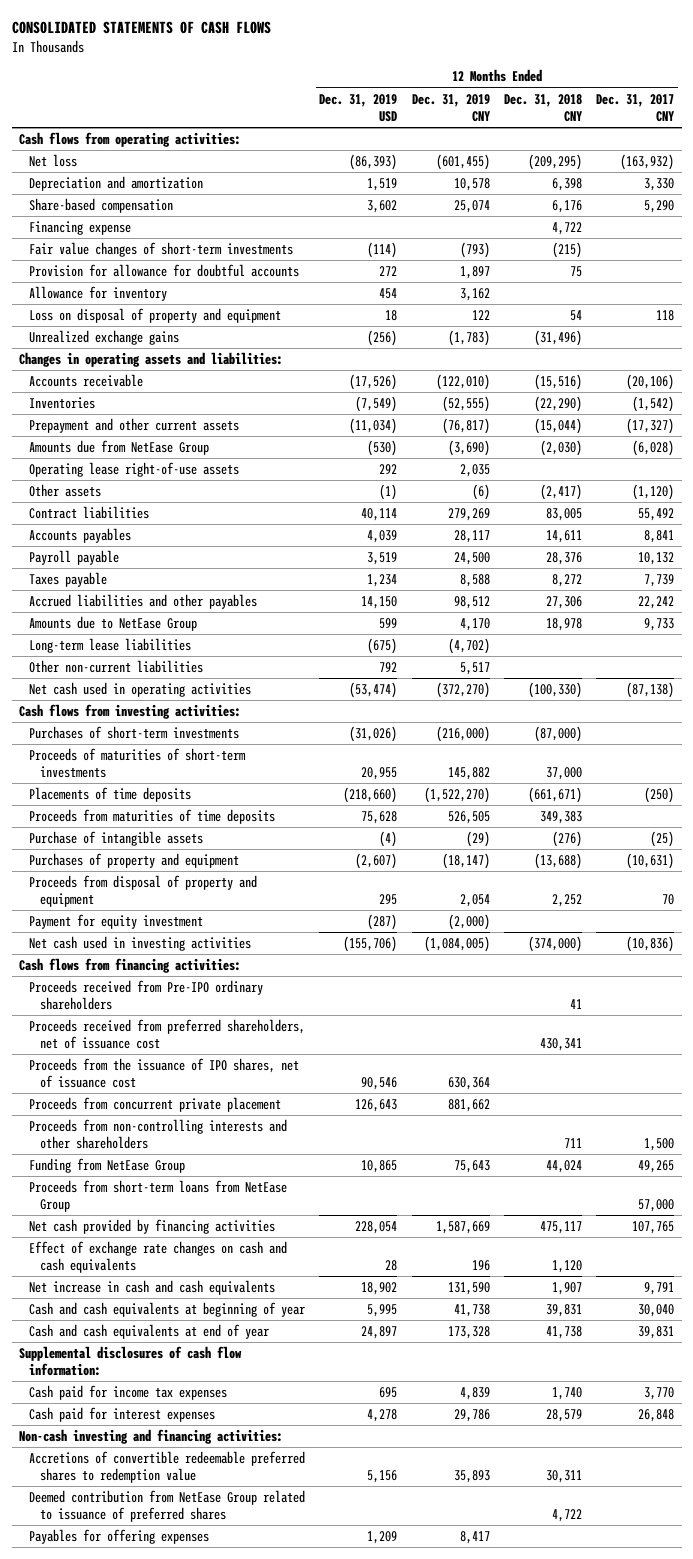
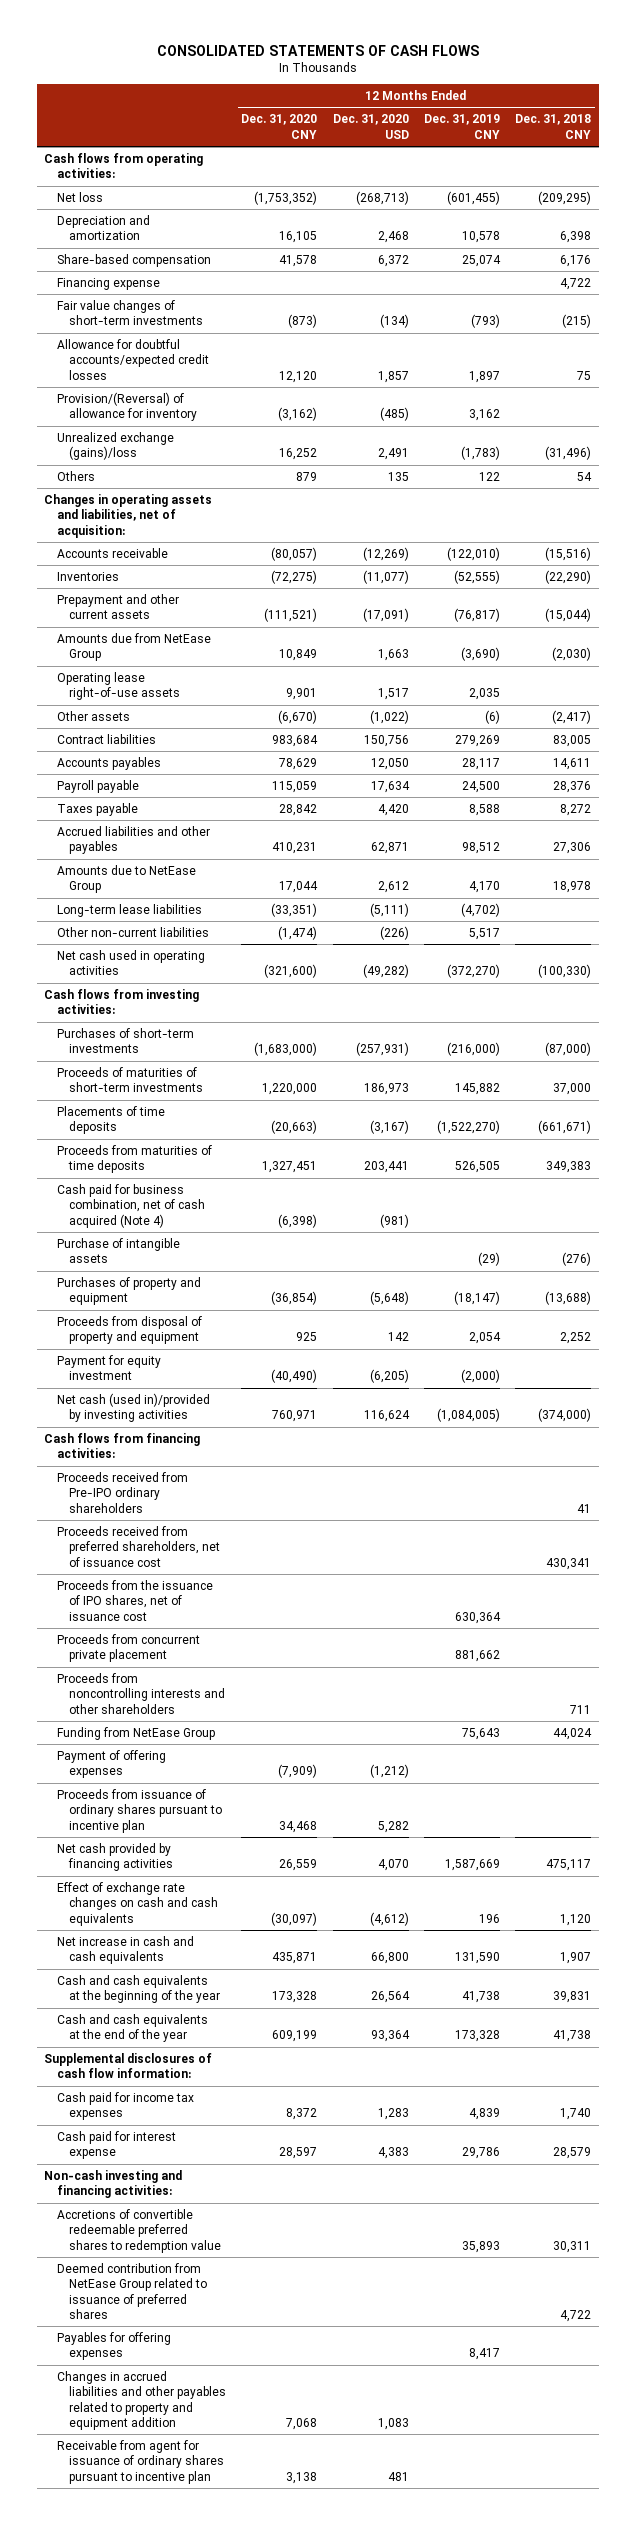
- | 12 Months Ended Dec. 31, 2019 USD | 12 Months Ended Dec. 31, 2019 CNY | 12 Months Ended Dec. 31, 2018 CNY | 12 Months Ended Dec. 31, 2017 CNY
+ | 12 Months Ended Dec. 31, 2020 CNY | 12 Months Ended Dec. 31, 2020 USD | 12 Months Ended Dec. 31, 2019 CNY | 12 Months Ended Dec. 31, 2018 CNY
- Provision for allowance for doubtful accounts | 272 | 1,897 | 75 |
- Allowance for inventory | 454 | 3,162 | |
- Loss on disposal of property and equipment | 18 | 122 | 54 | 118
- Unrealized exchange gains | (256) | (1,783) | (31,496) |
- Changes in operating assets and liabilities:
+ Allowance for doubtful accounts/expected credit losses | 12,120 | 1,857 | 1,897 | 75
+ Provision/(Reversal) of allowance for inventory | (3,162) | (485) | 3,162 |
+ Unrealized exchange (gains)/loss | 16,252 | 2,491 | (1,783) | (31,496)
+ Others | 879 | 135 | 122 | 54
+ Changes in operating assets and liabilities, net of acquisition:
+ Cash paid for business combination, net of cash acquired (Note 4) | (6,398) | (981) | |
- Net cash used in investing activities | (155,706) | (1,084,005) | (374,000) | (10,836)
+ Net cash (used in)/provided by investing activities | 760,971 | 116,624 | (1,084,005) | (374,000)
- Proceeds from non-controlling interests and other shareholders | | | 711 | 1,500
+ Proceeds from noncontrolling interests and other shareholders | | | | 711
- Proceeds from short-term loans from NetEase Group | | | | 57,000
+ Payment of offering expenses | (7,909) | (1,212) | |
+ Proceeds from issuance of ordinary shares pursuant to incentive plan | 34,468 | 5,282 | |
- Cash and cash equivalents at beginning of year | 5,995 | 41,738 | 39,831 | 30,040
- Cash and cash equivalents at end of year | 24,897 | 173,328 | 41,738 | 39,831
+ Cash and cash equivalents at the beginning of the year | 173,328 | 26,564 | 41,738 | 39,831
+ Cash and cash equivalents at the end of the year | 609,199 | 93,364 | 173,328 | 41,738
- Cash paid for interest expenses | 4,278 | 29,786 | 28,579 | 26,848
+ Cash paid for interest expense | 28,597 | 4,383 | 29,786 | 28,579
+ Changes in accrued liabilities and other payables related to property and equipment addition | 7,068 | 1,083 | |
+ Receivable from agent for issuance of ordinary shares pursuant to incentive plan | 3,138 | 481 | |

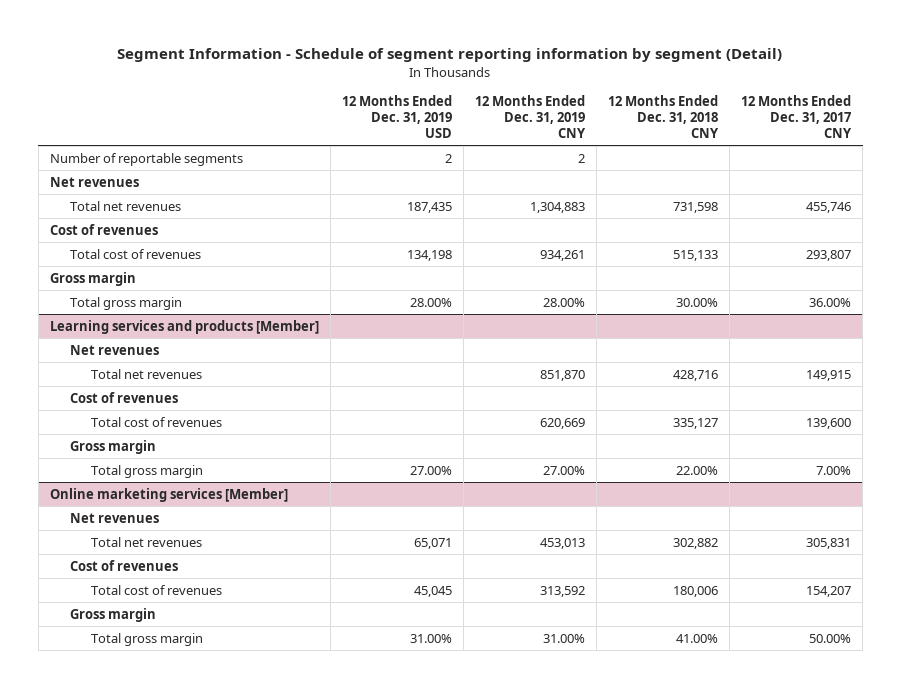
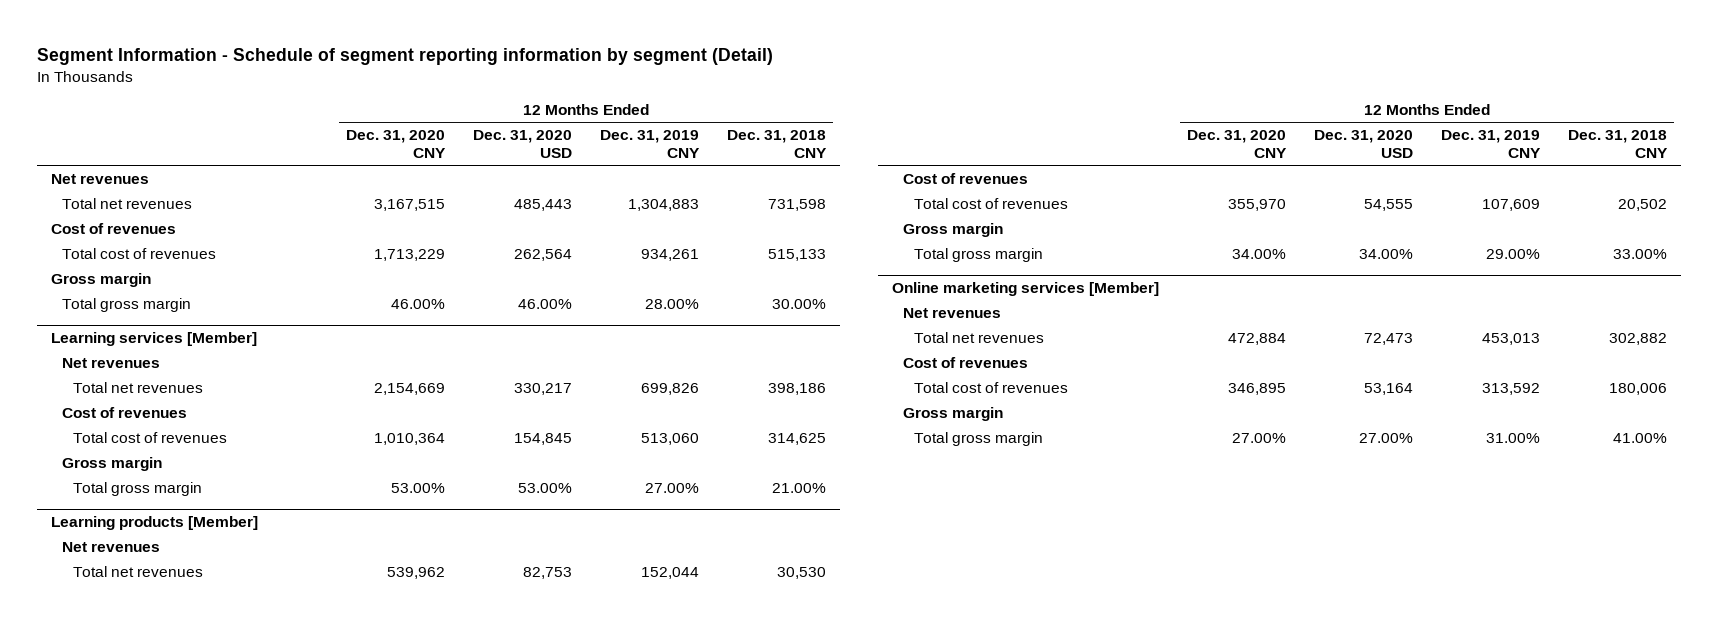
- | 12 Months Ended Dec. 31, 2019 USD | 12 Months Ended Dec. 31, 2019 CNY | 12 Months Ended Dec. 31, 2018 CNY | 12 Months Ended Dec. 31, 2017 CNY
+ | 12 Months Ended Dec. 31, 2020 CNY | 12 Months Ended Dec. 31, 2020 USD | 12 Months Ended Dec. 31, 2019 CNY | 12 Months Ended Dec. 31, 2018 CNY
- Number of reportable segments | 2 | 2 | |
- Learning services and products [Member]
+ Learning services [Member]
- Total net revenues | | 851,870 | 428,716 | 149,915
+ Total net revenues | 2,154,669 | 330,217 | 699,826 | 398,186
- Total cost of revenues | | 620,669 | 335,127 | 139,600
+ Total cost of revenues | 1,010,364 | 154,845 | 513,060 | 314,625
- Total gross margin | 27.00% | 27.00% | 22.00% | 7.00%
+ Total gross margin | 53.00% | 53.00% | 27.00% | 21.00%
+ Learning products [Member]
+ Net revenues
+ Total net revenues | 539,962 | 82,753 | 152,044 | 30,530
+ Cost of revenues
+ Total cost of revenues | 355,970 | 54,555 | 107,609 | 20,502
+ Gross margin
+ Total gross margin | 34.00% | 34.00% | 29.00% | 33.00%

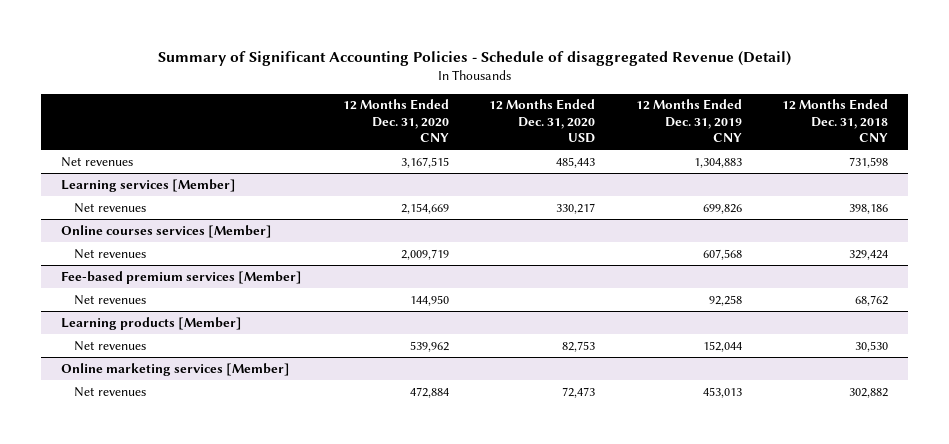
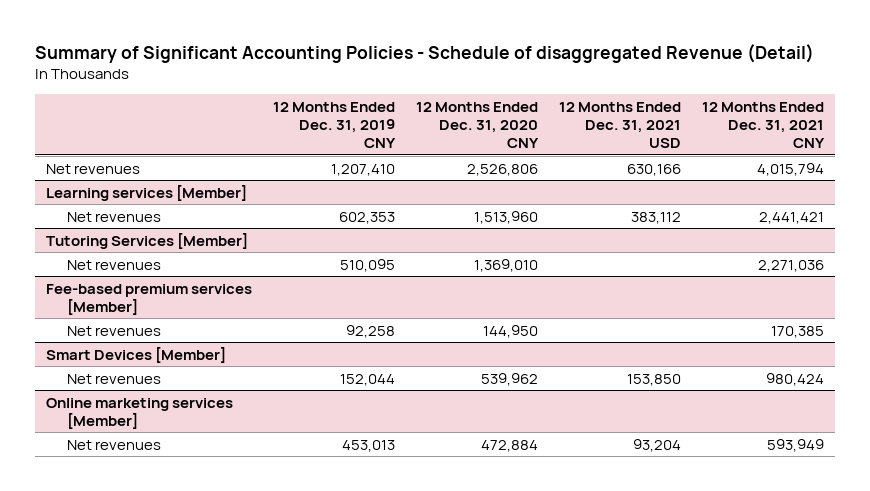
- | 12 Months Ended Dec. 31, 2020 CNY | 12 Months Ended Dec. 31, 2020 USD | 12 Months Ended Dec. 31, 2019 CNY | 12 Months Ended Dec. 31, 2018 CNY
+ | 12 Months Ended Dec. 31, 2019 CNY | 12 Months Ended Dec. 31, 2020 CNY | 12 Months Ended Dec. 31, 2021 USD | 12 Months Ended Dec. 31, 2021 CNY
- Net revenues | 3,167,515 | 485,443 | 1,304,883 | 731,598
+ Net revenues | 1,207,410 | 2,526,806 | 630,166 | 4,015,794
@ Learning services [Member]
- Net revenues | 2,154,669 | 330,217 | 699,826 | 398,186
- Online courses services [Member]
- Net revenues | 2,009,719 | | 607,568 | 329,424
@ Learning services [Member]
+ Net revenues | 602,353 | 1,513,960 | 383,112 | 2,441,421
+ Tutoring Services [Member]
+ Net revenues | 510,095 | 1,369,010 | | 2,271,036
- Learning products [Member]
+ Smart Devices [Member]

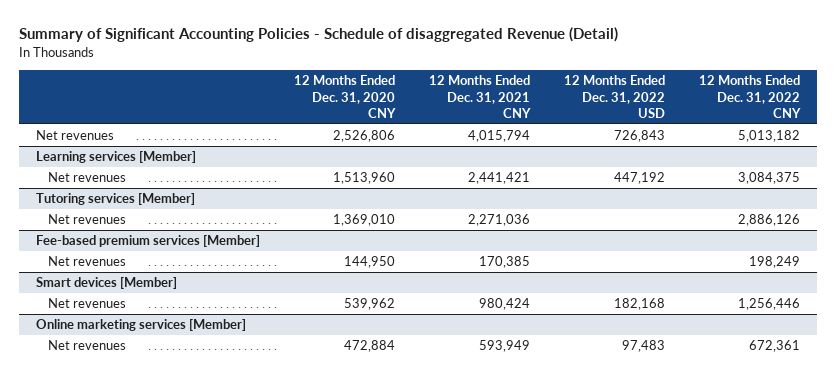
- | 12 Months Ended Dec. 31, 2019 CNY | 12 Months Ended Dec. 31, 2020 CNY | 12 Months Ended Dec. 31, 2021 USD | 12 Months Ended Dec. 31, 2021 CNY
+ | 12 Months Ended Dec. 31, 2020 CNY | 12 Months Ended Dec. 31, 2021 CNY | 12 Months Ended Dec. 31, 2022 USD | 12 Months Ended Dec. 31, 2022 CNY
- Tutoring Services [Member]
+ Tutoring services [Member]
- Smart Devices [Member]
+ Smart devices [Member]

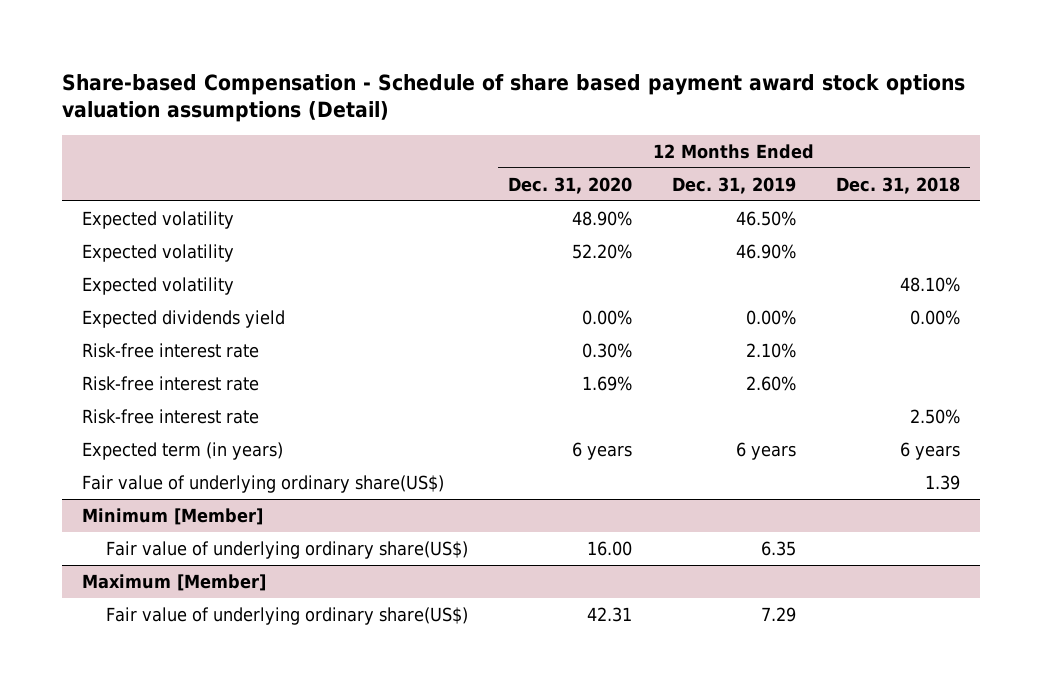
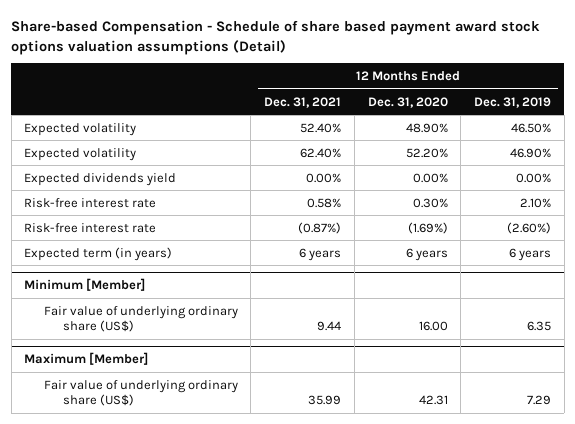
- | 12 Months Ended Dec. 31, 2020 | 12 Months Ended Dec. 31, 2019 | 12 Months Ended Dec. 31, 2018
+ | 12 Months Ended Dec. 31, 2021 | 12 Months Ended Dec. 31, 2020 | 12 Months Ended Dec. 31, 2019
- Expected volatility | | | 48.10%
- Risk-free interest rate | 1.69% | 2.60% |
- Risk-free interest rate | | | 2.50%
+ Risk-free interest rate | (0.87%) | (1.69%) | (2.60%)
- Fair value of underlying ordinary share(US$) | | | 1.39
@ Minimum [Member]
- Fair value of underlying ordinary share(US$) | 16.00 | 6.35 |
+ Fair value of underlying ordinary share (US$) | 9.44 | 16.00 | 6.35
@ Maximum [Member]
- Fair value of underlying ordinary share(US$) | 42.31 | 7.29 |
+ Fair value of underlying ordinary share (US$) | 35.99 | 42.31 | 7.29

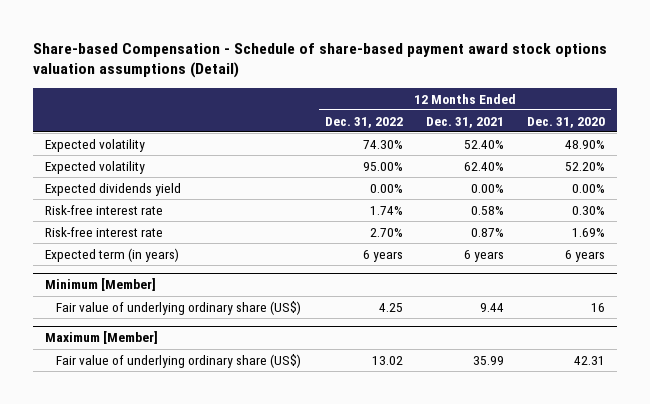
- Share-based Compensation - Schedule of share based payment award stock options valuation assumptions (Detail)
+ Share-based Compensation - Schedule of share-based payment award stock options valuation assumptions (Detail)
- | 12 Months Ended Dec. 31, 2021 | 12 Months Ended Dec. 31, 2020 | 12 Months Ended Dec. 31, 2019
+ | 12 Months Ended Dec. 31, 2022 | 12 Months Ended Dec. 31, 2021 | 12 Months Ended Dec. 31, 2020
- Risk-free interest rate | (0.87%) | (1.69%) | (2.60%)
+ Risk-free interest rate | 2.70% | 0.87% | 1.69%
@ Minimum [Member]
- Fair value of underlying ordinary share (US$) | 9.44 | 16.00 | 6.35
+ Fair value of underlying ordinary share (US$) | 4.25 | 9.44 | 16

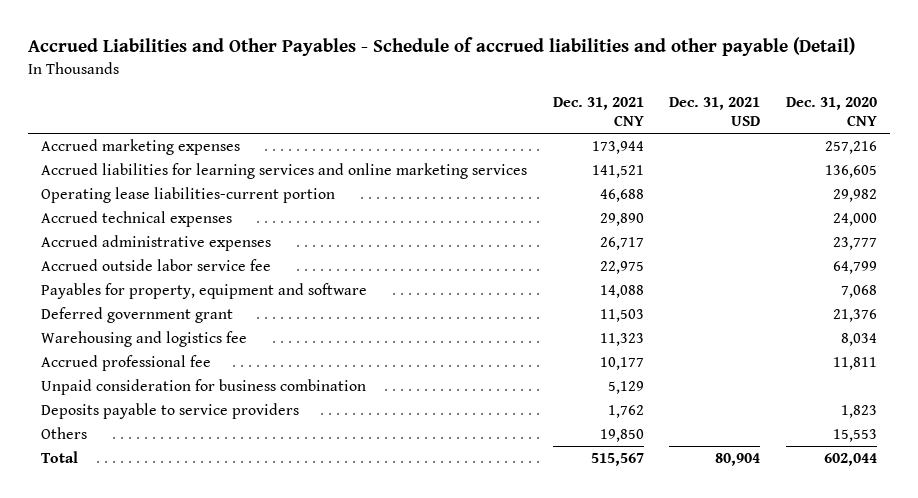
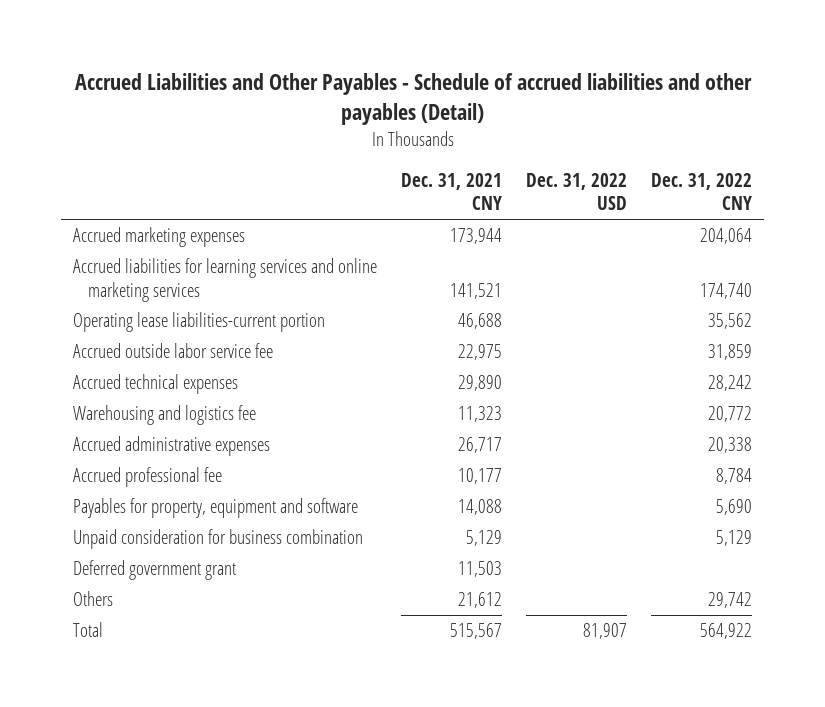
- Accrued Liabilities and Other Payables - Schedule of accrued liabilities and other payable (Detail)
+ Accrued Liabilities and Other Payables - Schedule of accrued liabilities and other payables (Detail)
- | Dec. 31, 2021 CNY | Dec. 31, 2021 USD | Dec. 31, 2020 CNY
+ | Dec. 31, 2021 CNY | Dec. 31, 2022 USD | Dec. 31, 2022 CNY
moved down: Accrued technical expenses | 29,890 | | 28,242
moved down: Accrued administrative expenses | 26,717 | | 20,338
moved down: Payables for property, equipment and software | 14,088 | | 5,690
- Deposits payable to service providers | 1,762 | | 1,823
- Others | 19,850 | | 15,553
moved down: Deferred government grant | 11,503 | |
+ Others | 21,612 | | 29,742

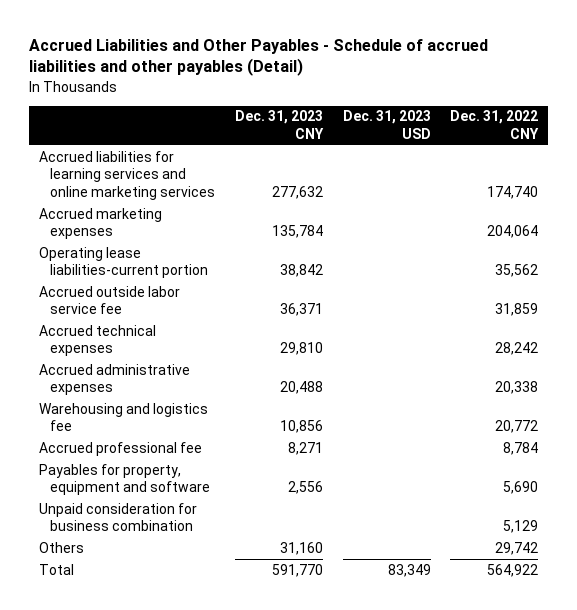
- | Dec. 31, 2021 CNY | Dec. 31, 2022 USD | Dec. 31, 2022 CNY
+ | Dec. 31, 2023 CNY | Dec. 31, 2023 USD | Dec. 31, 2022 CNY
moved down: Accrued marketing expenses | 135,784 | | 204,064
moved down: Warehousing and logistics fee | 10,856 | | 20,772
- Deferred government grant | 11,503 | |

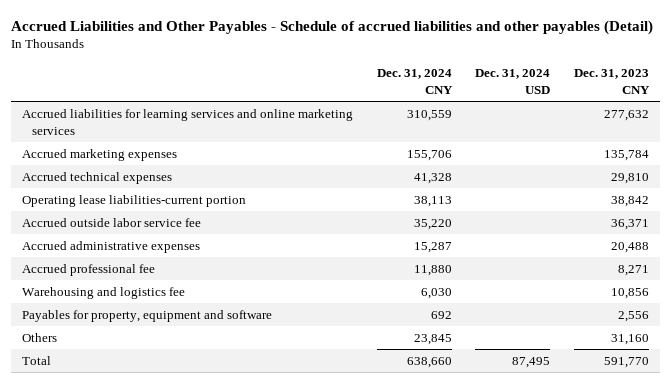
- | Dec. 31, 2023 CNY | Dec. 31, 2023 USD | Dec. 31, 2022 CNY
+ | Dec. 31, 2024 CNY | Dec. 31, 2024 USD | Dec. 31, 2023 CNY
moved up: Accrued technical expenses | 41,328 | | 29,810
moved down: Warehousing and logistics fee | 6,030 | | 10,856
- Unpaid consideration for business combination | | | 5,129

